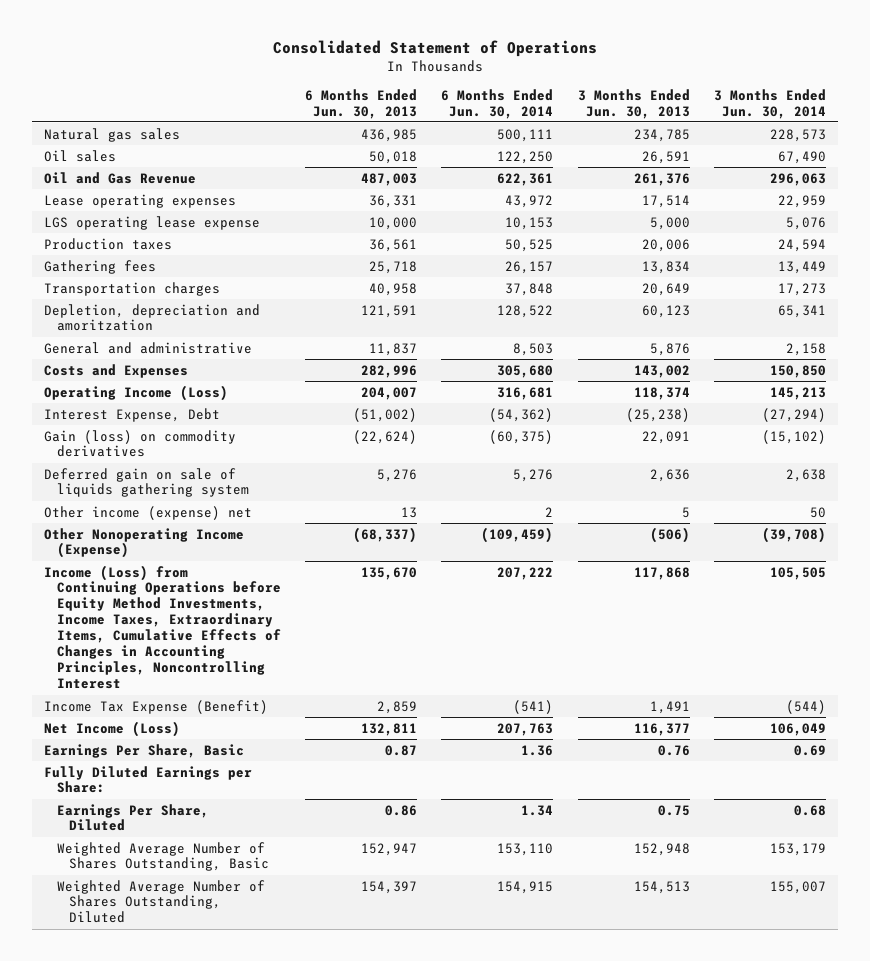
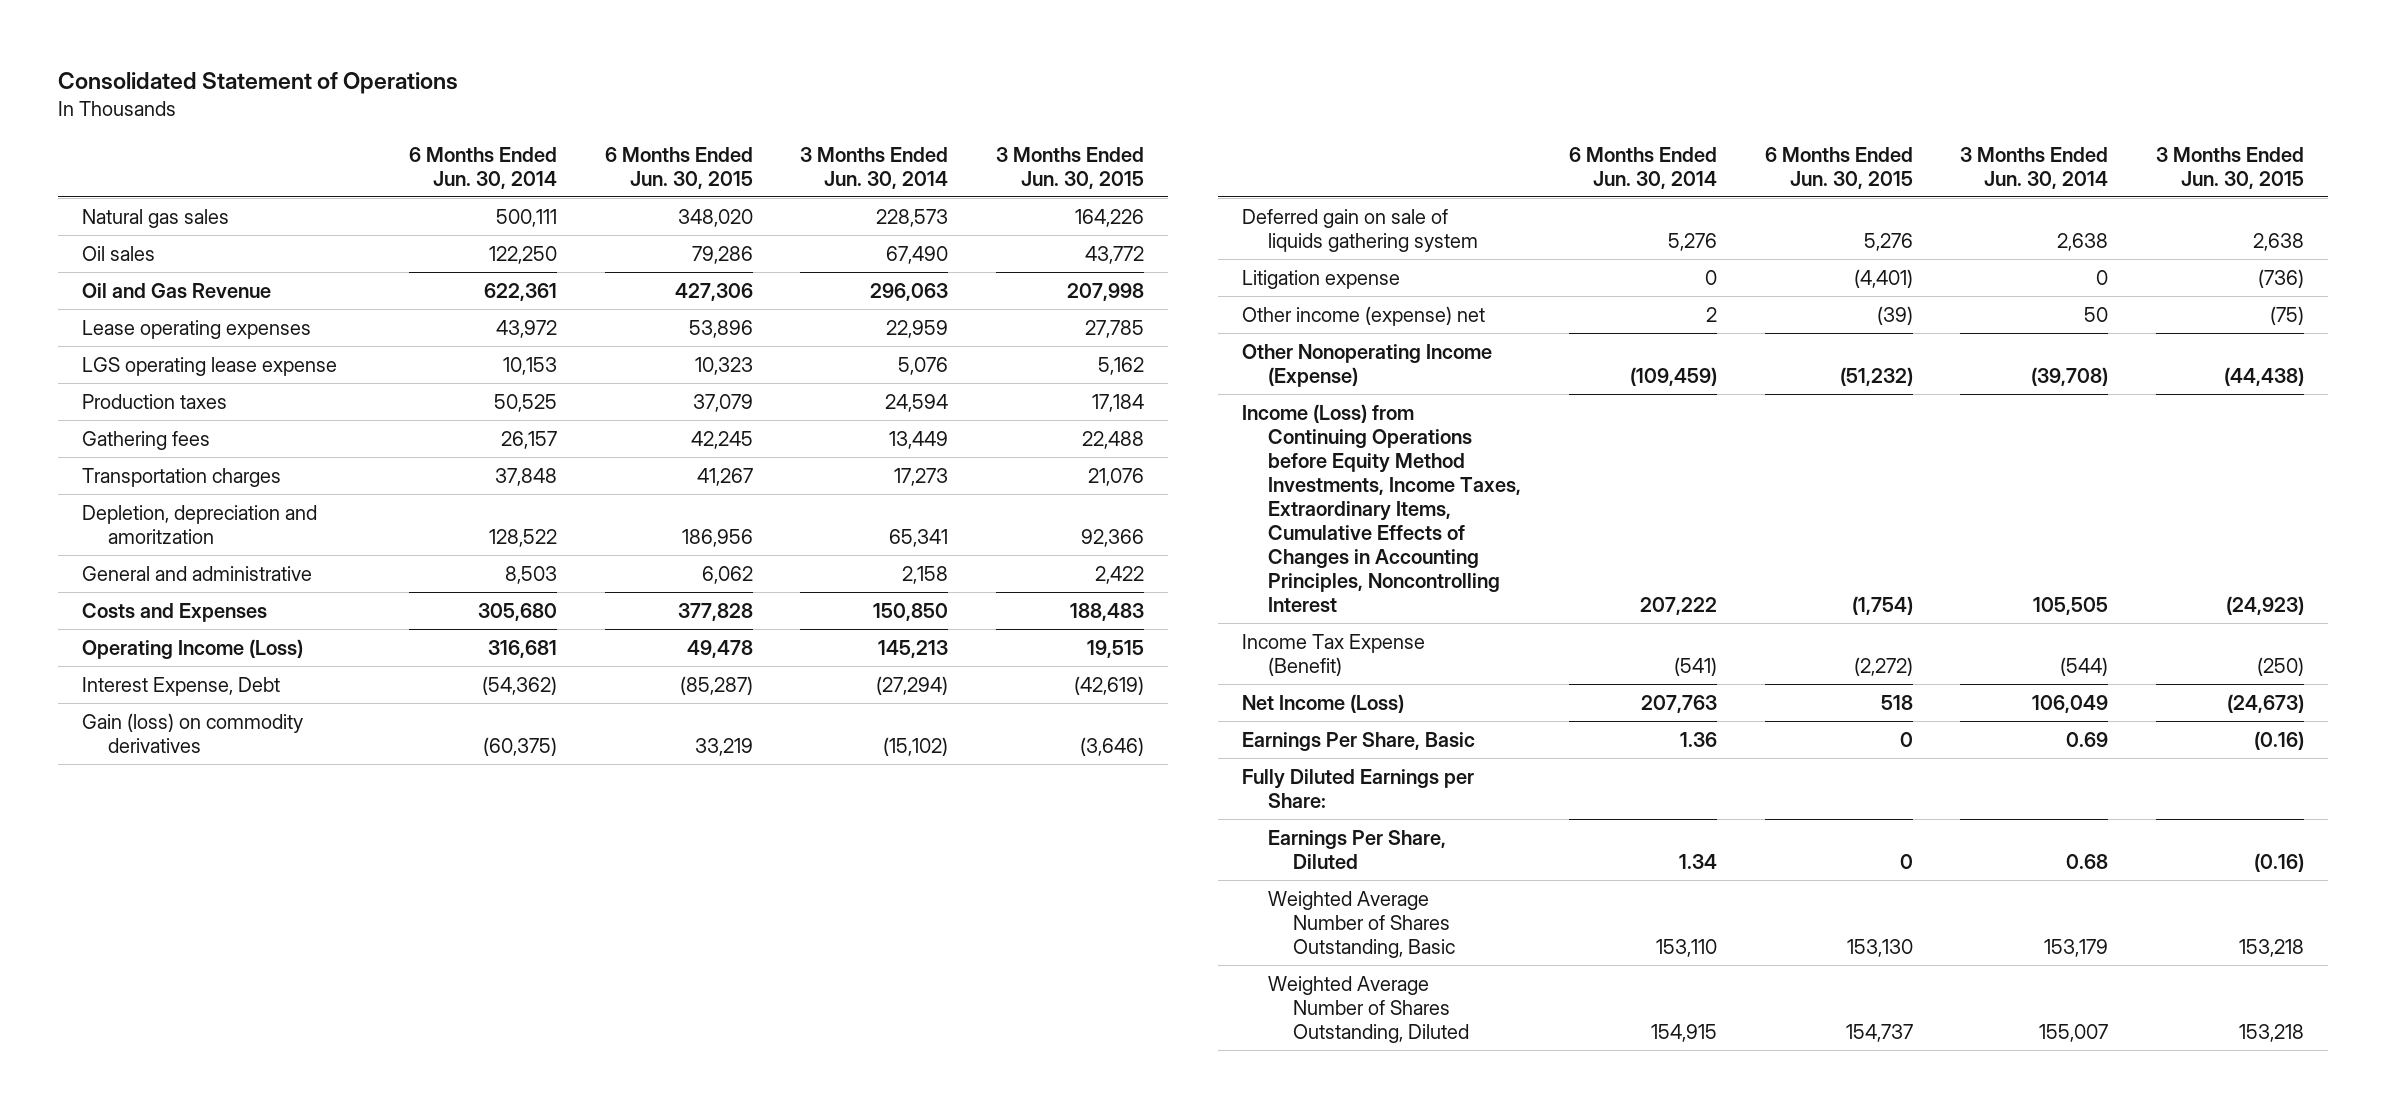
- | 6 Months Ended Jun. 30, 2013 | 6 Months Ended Jun. 30, 2014 | 3 Months Ended Jun. 30, 2013 | 3 Months Ended Jun. 30, 2014
+ | 6 Months Ended Jun. 30, 2014 | 6 Months Ended Jun. 30, 2015 | 3 Months Ended Jun. 30, 2014 | 3 Months Ended Jun. 30, 2015
+ Litigation expense | 0 | (4,401) | 0 | (736)

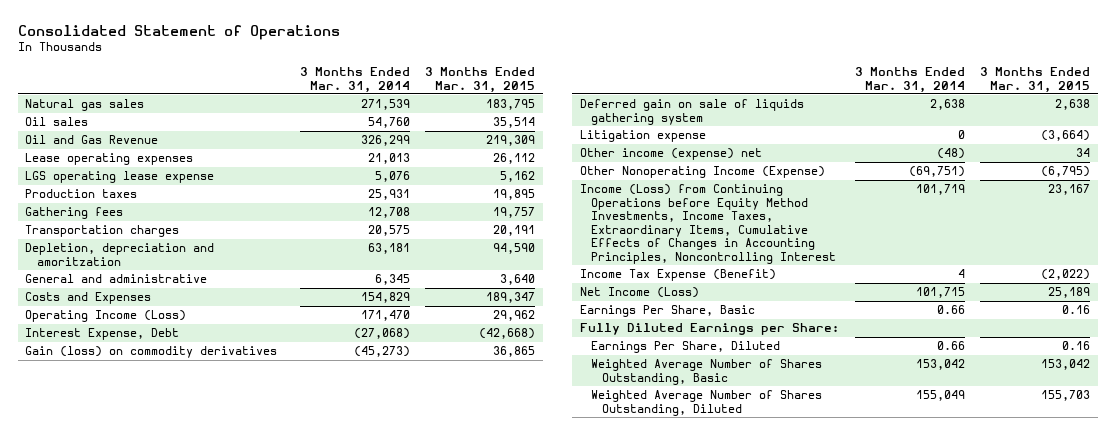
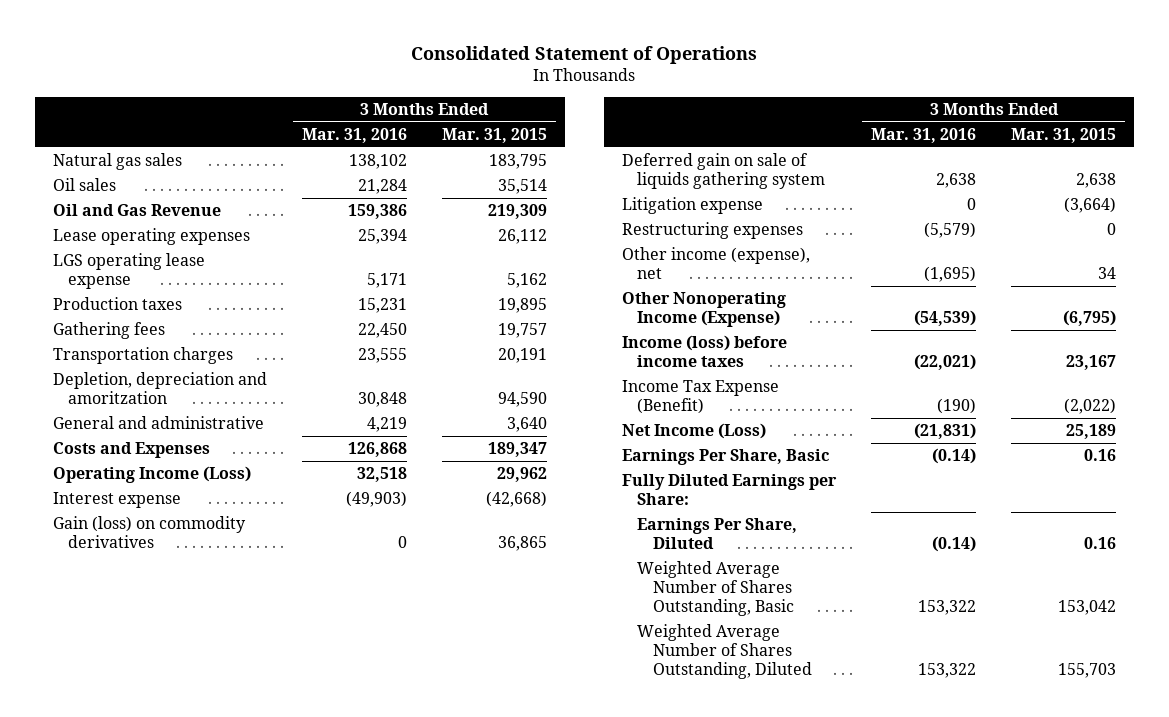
- | 3 Months Ended Mar. 31, 2014 | 3 Months Ended Mar. 31, 2015
+ | 3 Months Ended Mar. 31, 2016 | 3 Months Ended Mar. 31, 2015
- Interest Expense, Debt | (27,068) | (42,668)
+ Interest expense | (49,903) | (42,668)
- Other income (expense) net | (48) | 34
+ Restructuring expenses | (5,579) | 0
+ Other income (expense), net | (1,695) | 34
- Income (Loss) from Continuing Operations before Equity Method Investments, Income Taxes, Extraordinary Items, Cumulative Effects of Changes in Accounting Principles, Noncontrolling Interest | 101,719 | 23,167
+ Income (loss) before income taxes | (22,021) | 23,167

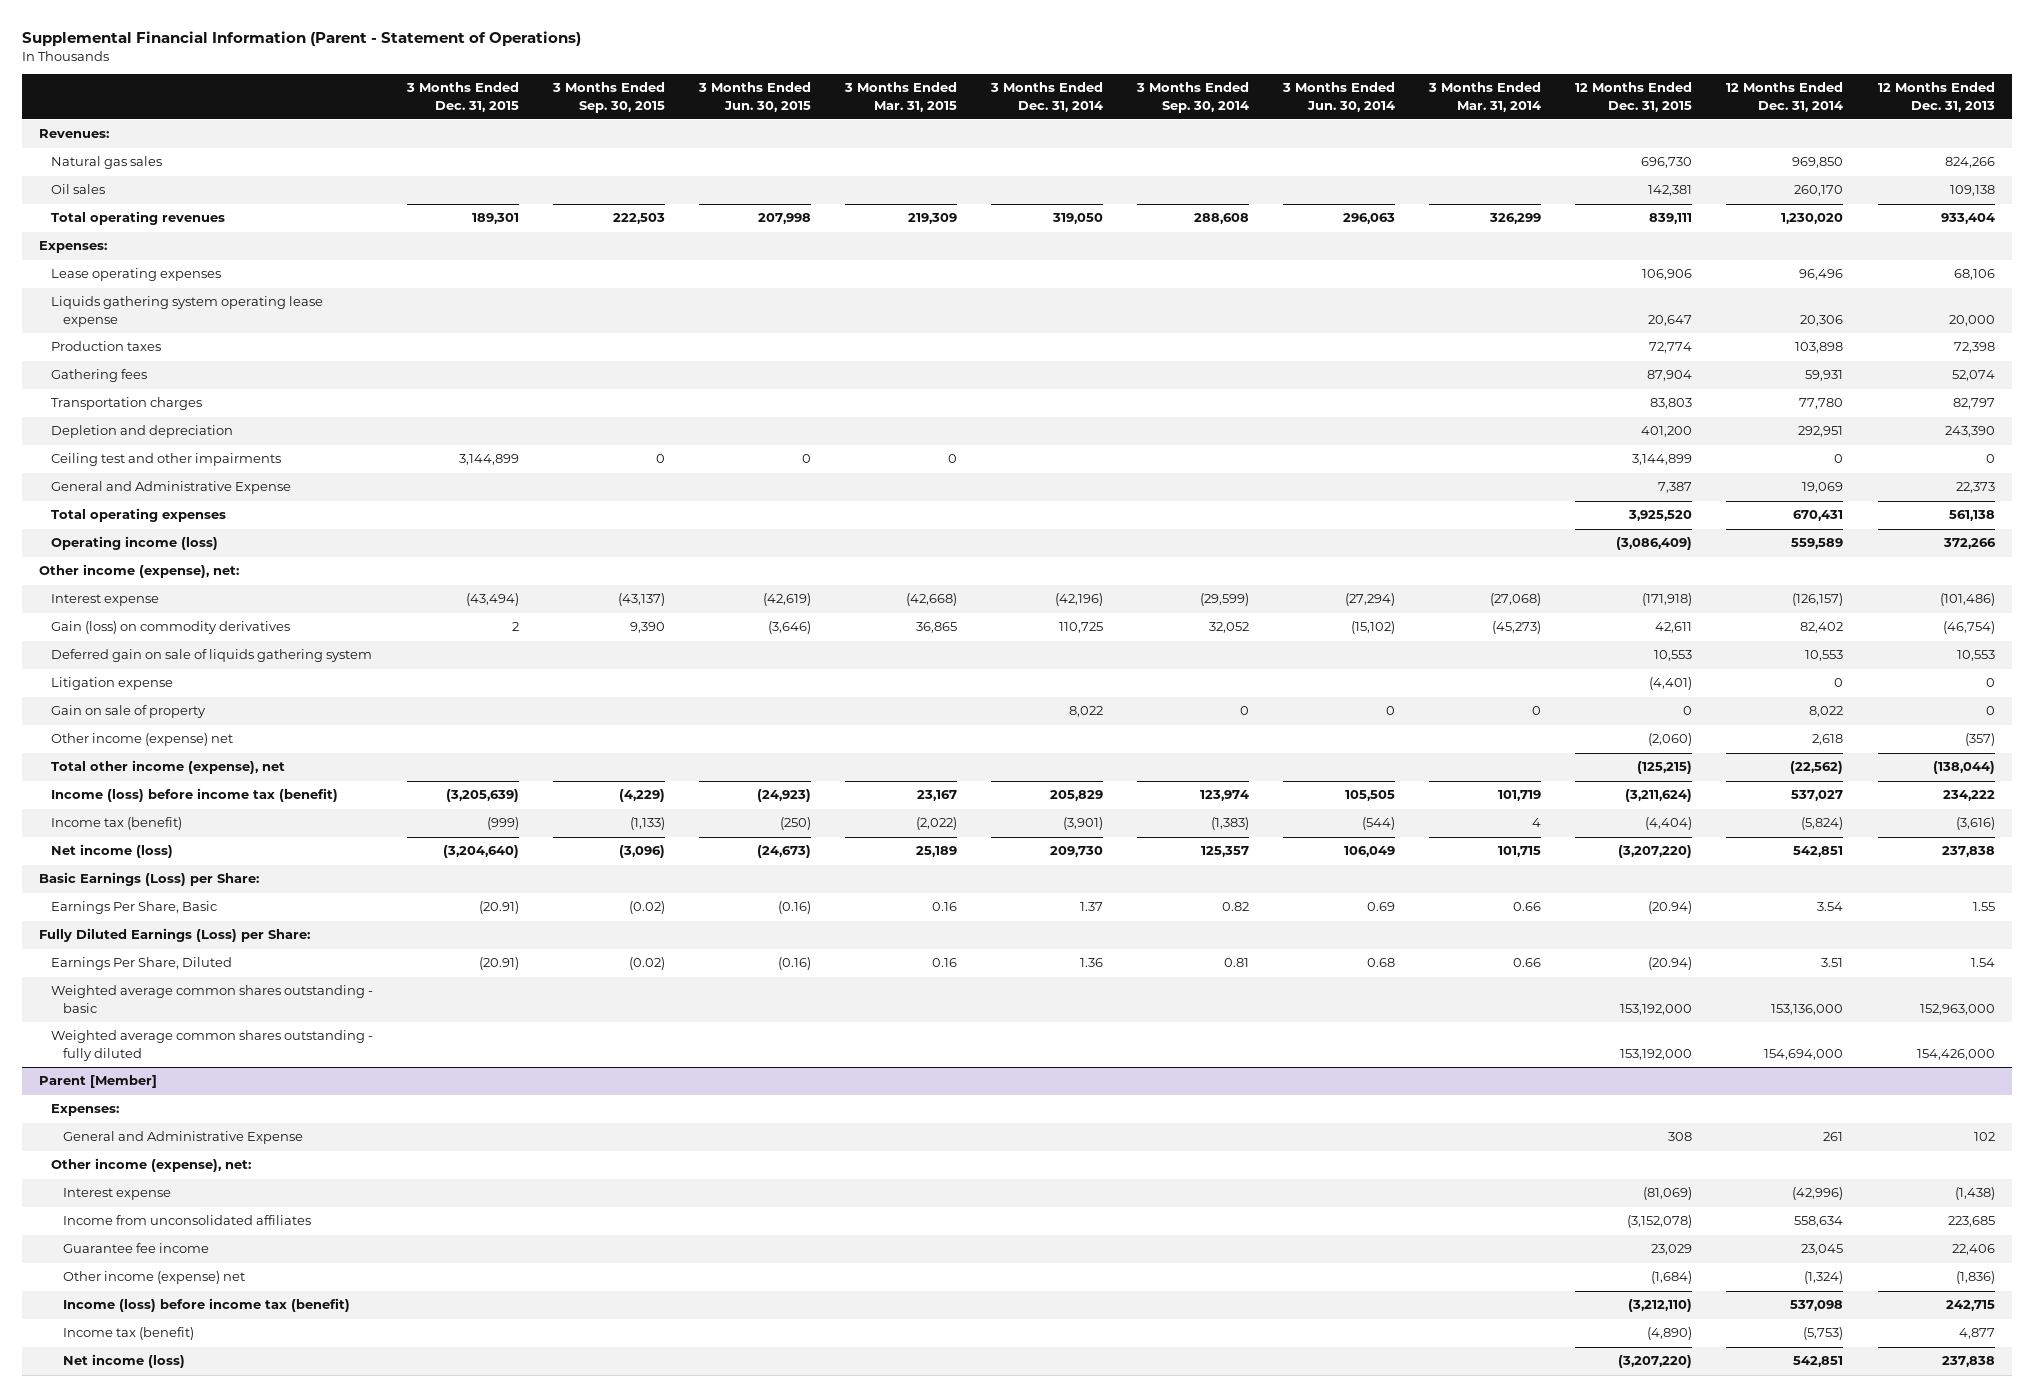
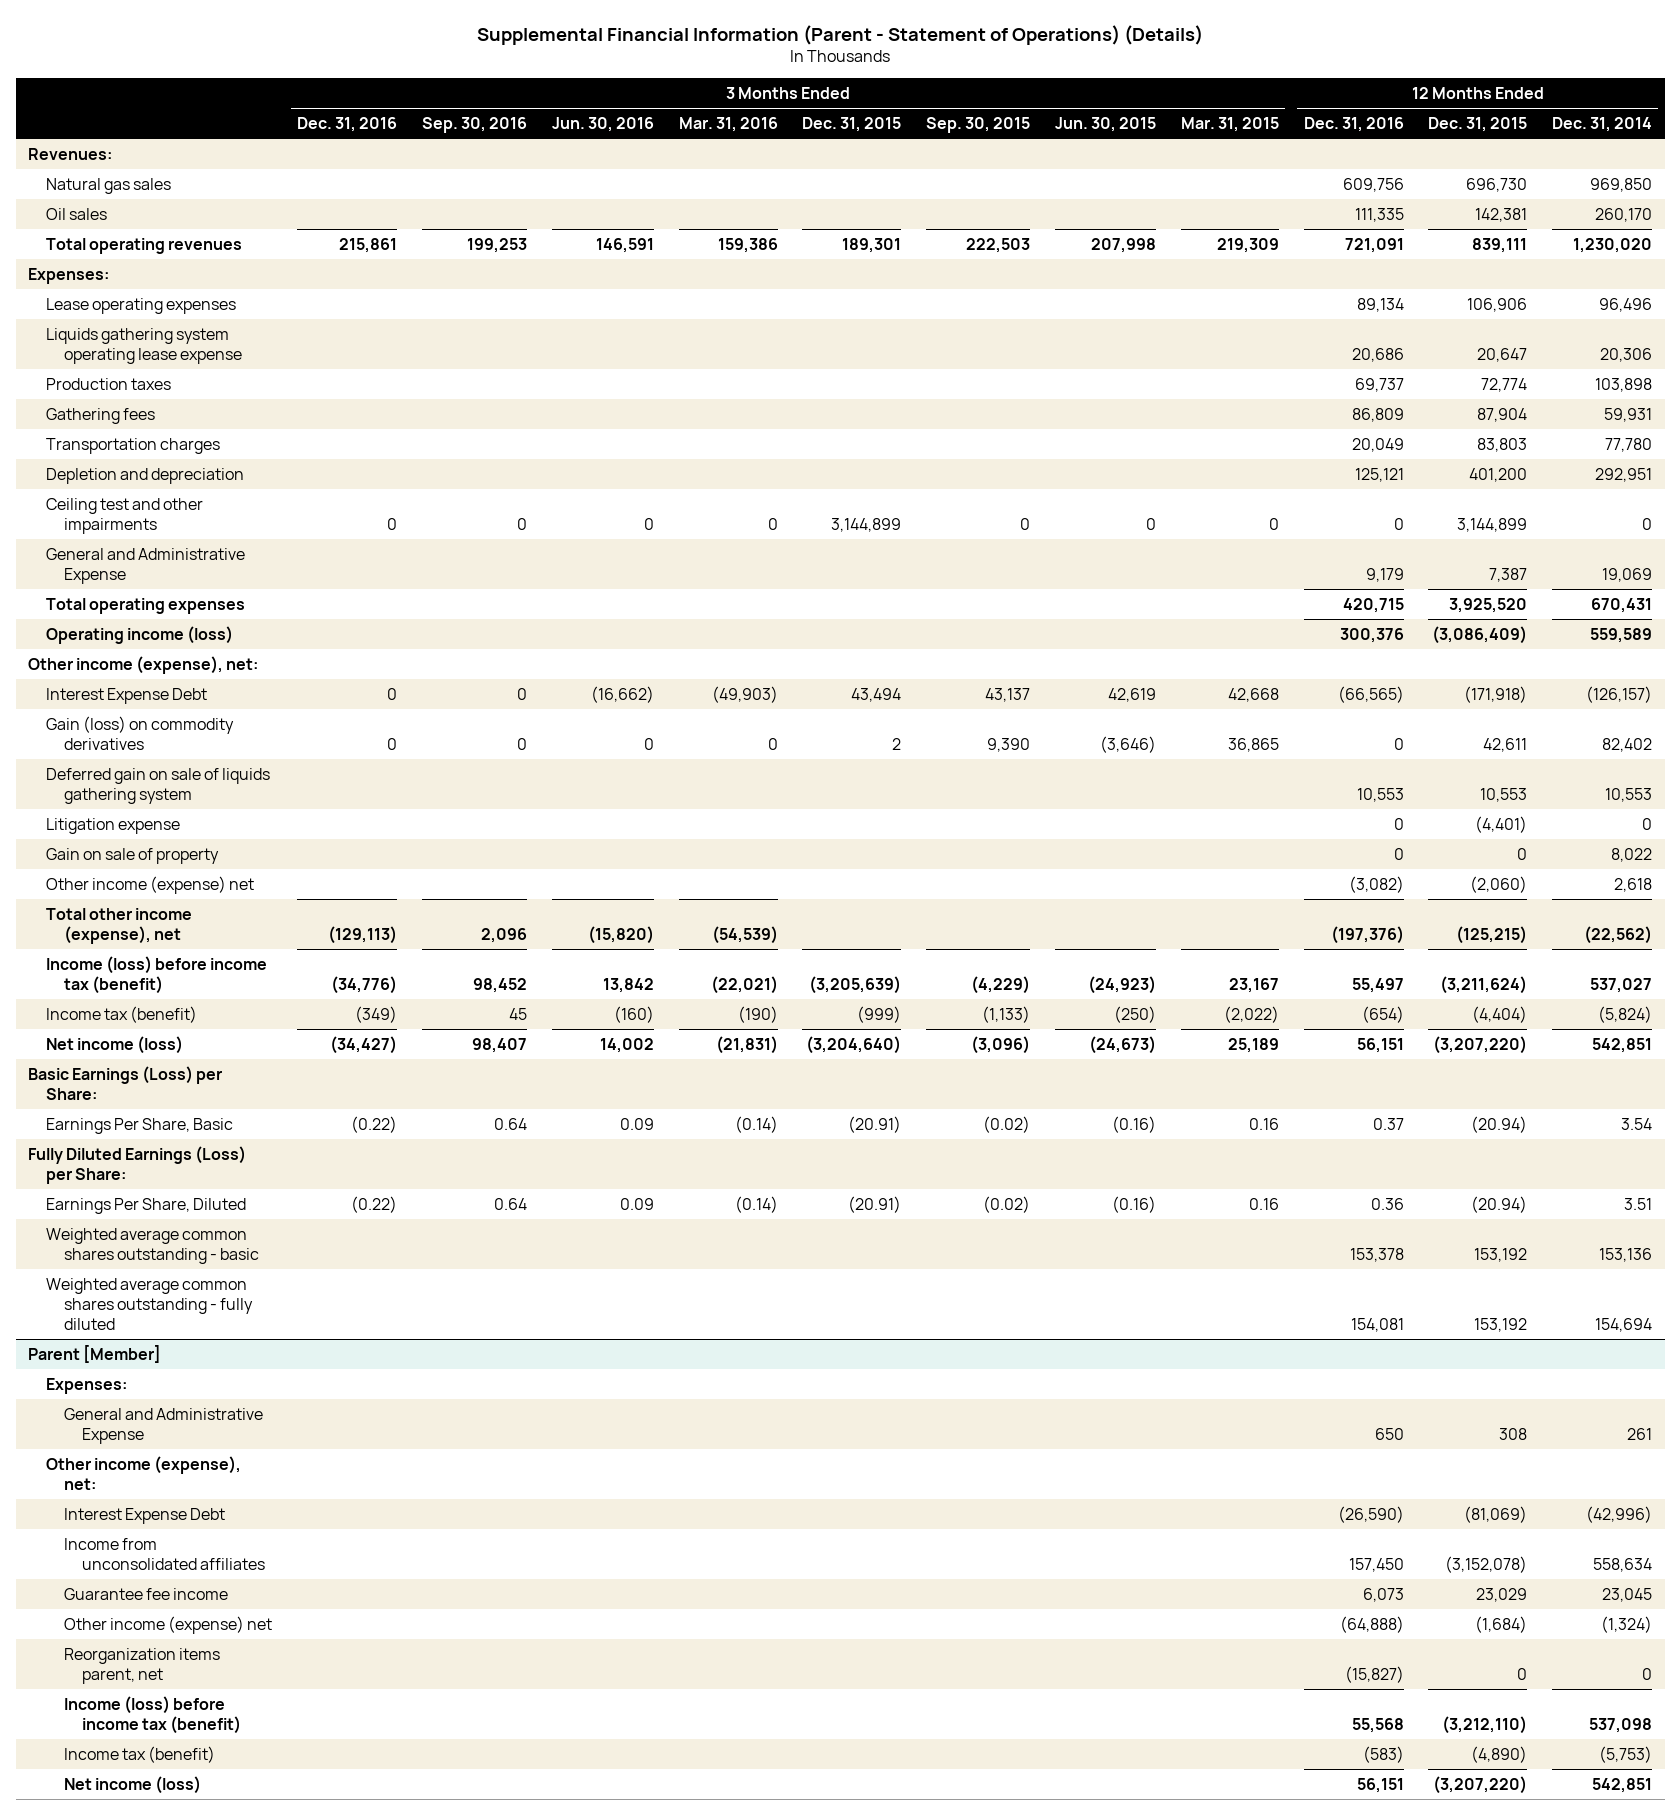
- Supplemental Financial Information (Parent - Statement of Operations)
+ Supplemental Financial Information (Parent - Statement of Operations) (Details)
- | 3 Months Ended Dec. 31, 2015 | 3 Months Ended Sep. 30, 2015 | 3 Months Ended Jun. 30, 2015 | 3 Months Ended Mar. 31, 2015 | 3 Months Ended Dec. 31, 2014 | 3 Months Ended Sep. 30, 2014 | 3 Months Ended Jun. 30, 2014 | 3 Months Ended Mar. 31, 2014 | 12 Months Ended Dec. 31, 2015 | 12 Months Ended Dec. 31, 2014 | 12 Months Ended Dec. 31, 2013
+ | 3 Months Ended Dec. 31, 2016 | 3 Months Ended Sep. 30, 2016 | 3 Months Ended Jun. 30, 2016 | 3 Months Ended Mar. 31, 2016 | 3 Months Ended Dec. 31, 2015 | 3 Months Ended Sep. 30, 2015 | 3 Months Ended Jun. 30, 2015 | 3 Months Ended Mar. 31, 2015 | 12 Months Ended Dec. 31, 2016 | 12 Months Ended Dec. 31, 2015 | 12 Months Ended Dec. 31, 2014
- Interest expense | (43,494) | (43,137) | (42,619) | (42,668) | (42,196) | (29,599) | (27,294) | (27,068) | (171,918) | (126,157) | (101,486)
+ Interest Expense Debt | 0 | 0 | (16,662) | (49,903) | 43,494 | 43,137 | 42,619 | 42,668 | (66,565) | (171,918) | (126,157)
- Weighted average common shares outstanding - basic | | | | | | | | | 153,192,000 | 153,136,000 | 152,963,000
- Weighted average common shares outstanding - fully diluted | | | | | | | | | 153,192,000 | 154,694,000 | 154,426,000
+ Weighted average common shares outstanding - basic | | | | | | | | | 153,378 | 153,192 | 153,136
+ Weighted average common shares outstanding - fully diluted | | | | | | | | | 154,081 | 153,192 | 154,694
@ Parent [Member]
- Interest expense | | | | | | | | | (81,069) | (42,996) | (1,438)
+ Interest Expense Debt | | | | | | | | | (26,590) | (81,069) | (42,996)
+ Reorganization items parent, net | | | | | | | | | (15,827) | 0 | 0

